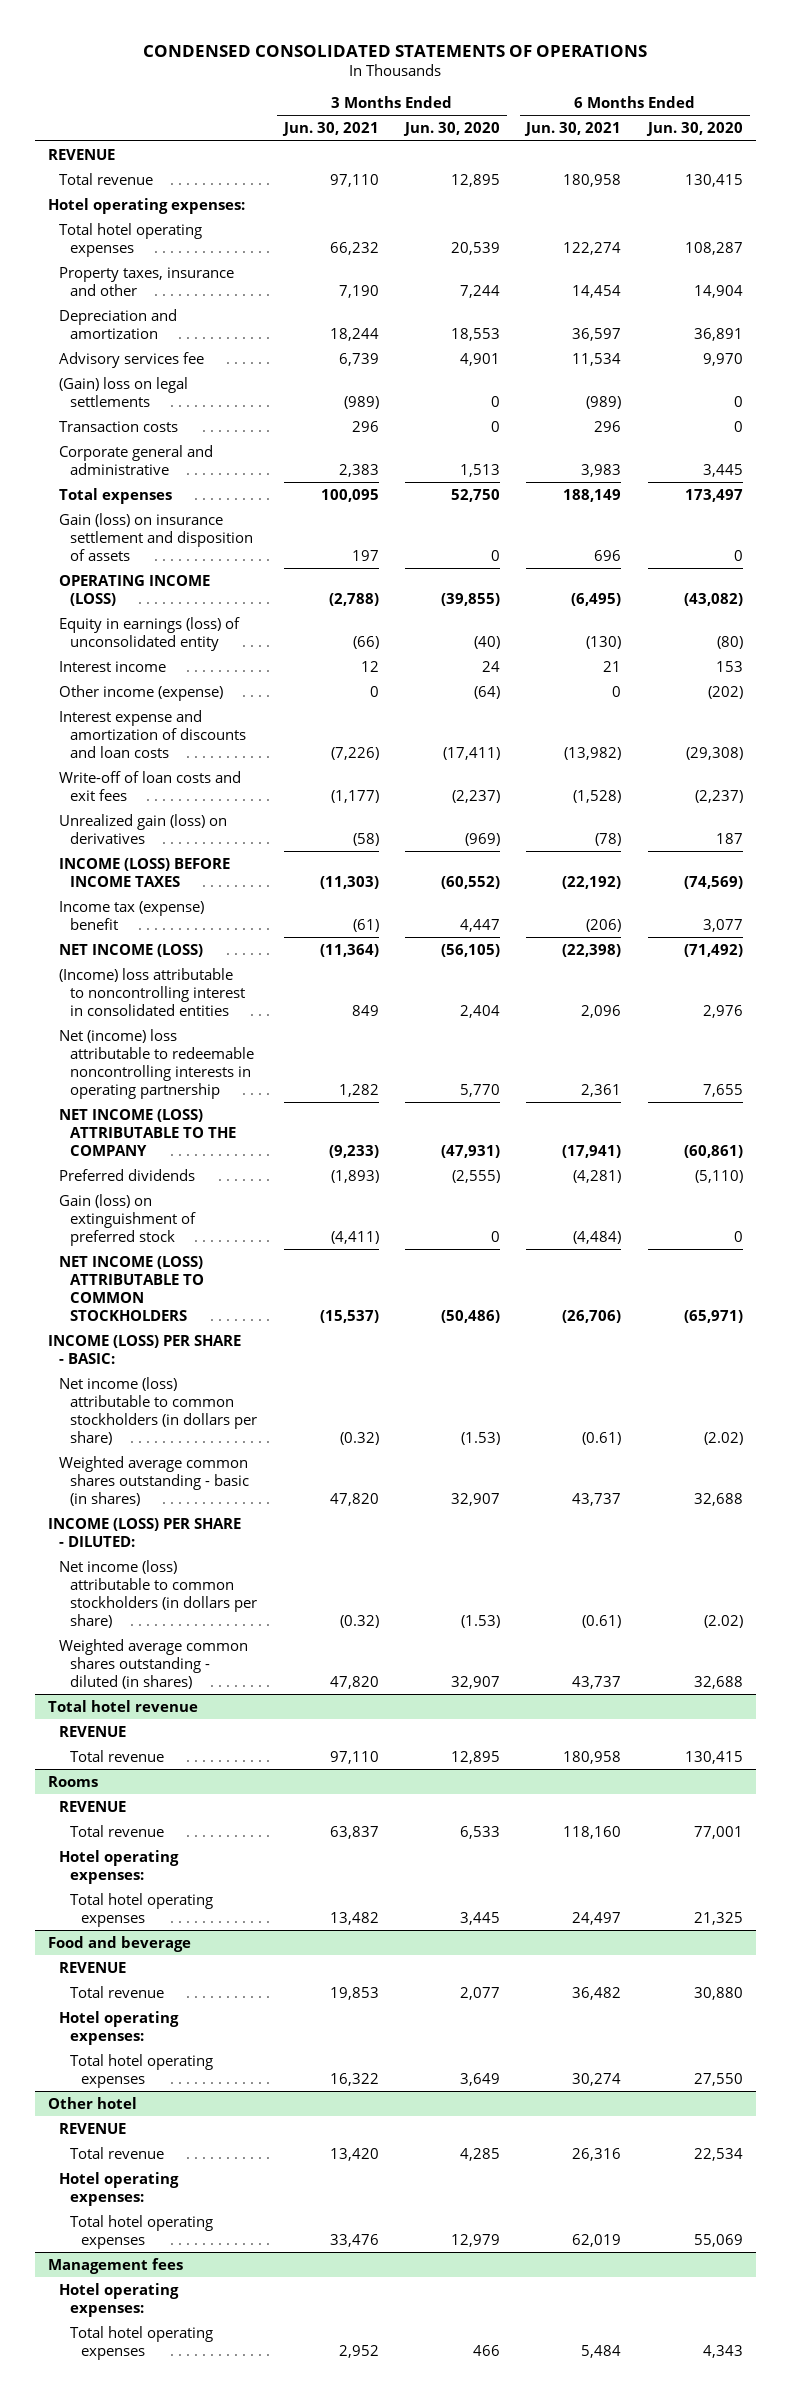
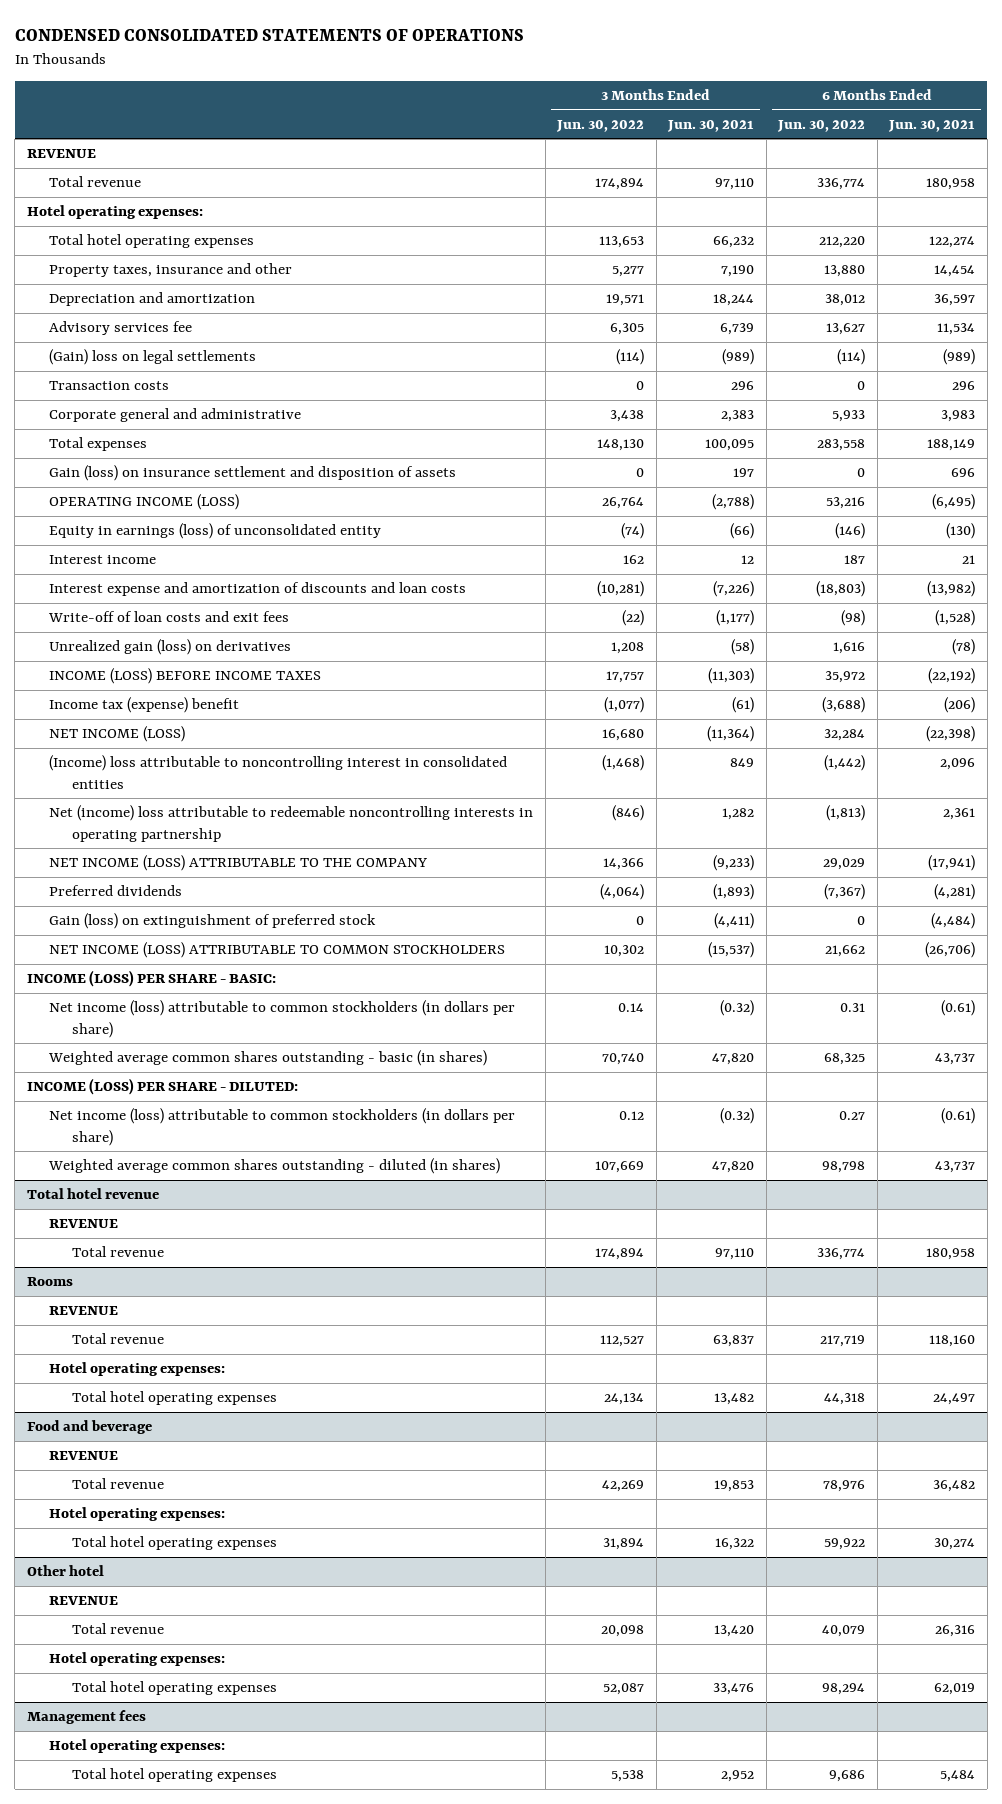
- | 3 Months Ended Jun. 30, 2021 | 3 Months Ended Jun. 30, 2020 | 6 Months Ended Jun. 30, 2021 | 6 Months Ended Jun. 30, 2020
+ | 3 Months Ended Jun. 30, 2022 | 3 Months Ended Jun. 30, 2021 | 6 Months Ended Jun. 30, 2022 | 6 Months Ended Jun. 30, 2021
- Other income (expense) | 0 | (64) | 0 | (202)

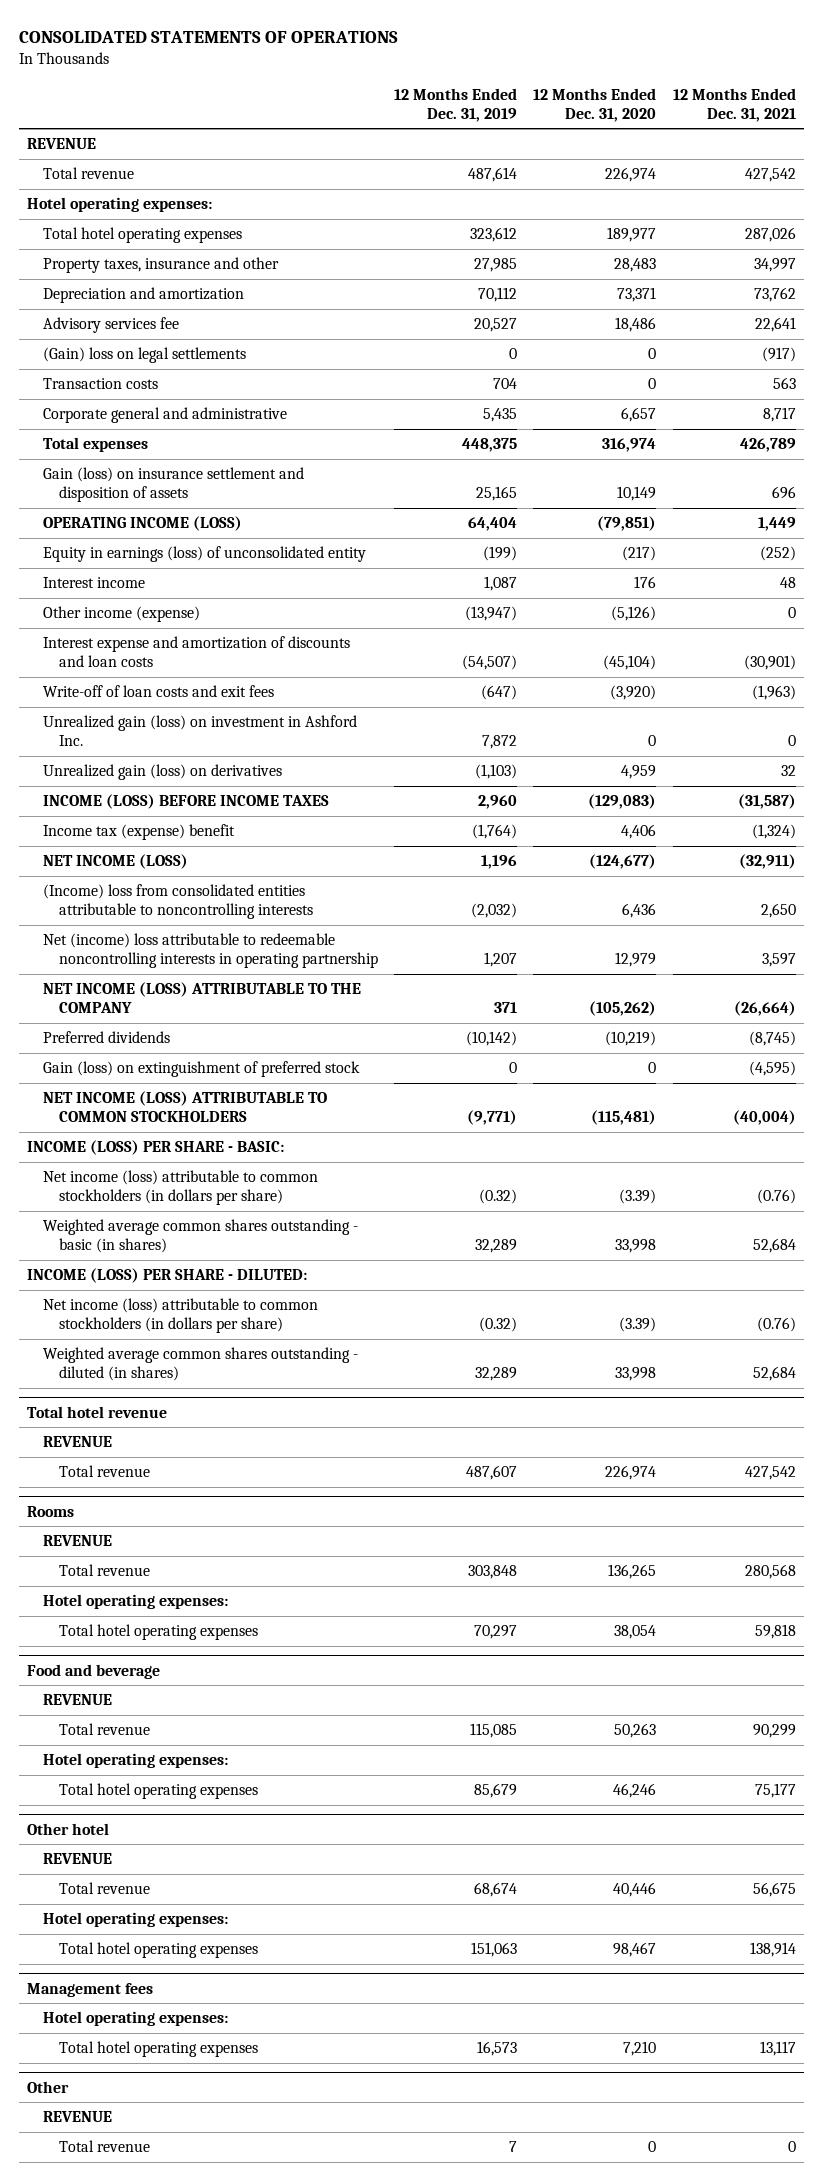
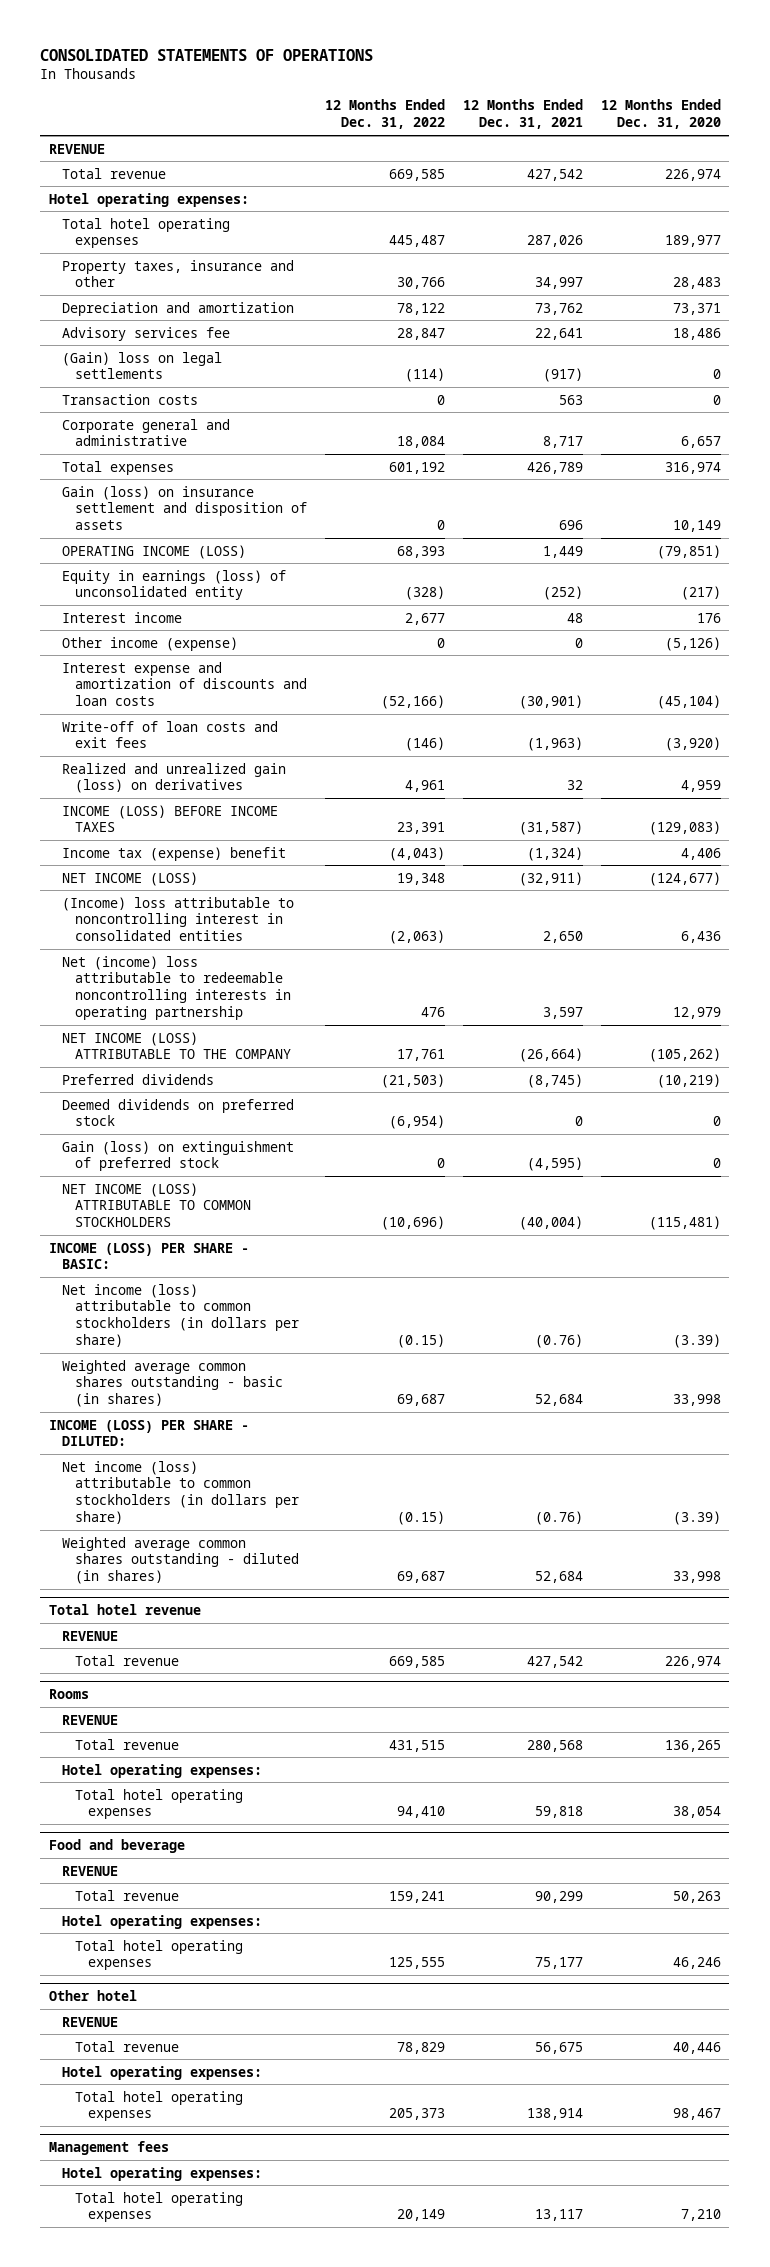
- | 12 Months Ended Dec. 31, 2019 | 12 Months Ended Dec. 31, 2020 | 12 Months Ended Dec. 31, 2021
+ | 12 Months Ended Dec. 31, 2022 | 12 Months Ended Dec. 31, 2021 | 12 Months Ended Dec. 31, 2020
- Unrealized gain (loss) on investment in Ashford Inc. | 7,872 | 0 | 0
- Unrealized gain (loss) on derivatives | (1,103) | 4,959 | 32
+ Realized and unrealized gain (loss) on derivatives | 4,961 | 32 | 4,959
- (Income) loss from consolidated entities attributable to noncontrolling interests | (2,032) | 6,436 | 2,650
+ (Income) loss attributable to noncontrolling interest in consolidated entities | (2,063) | 2,650 | 6,436
+ Deemed dividends on preferred stock | (6,954) | 0 | 0
- Other
- REVENUE
- Total revenue | 7 | 0 | 0

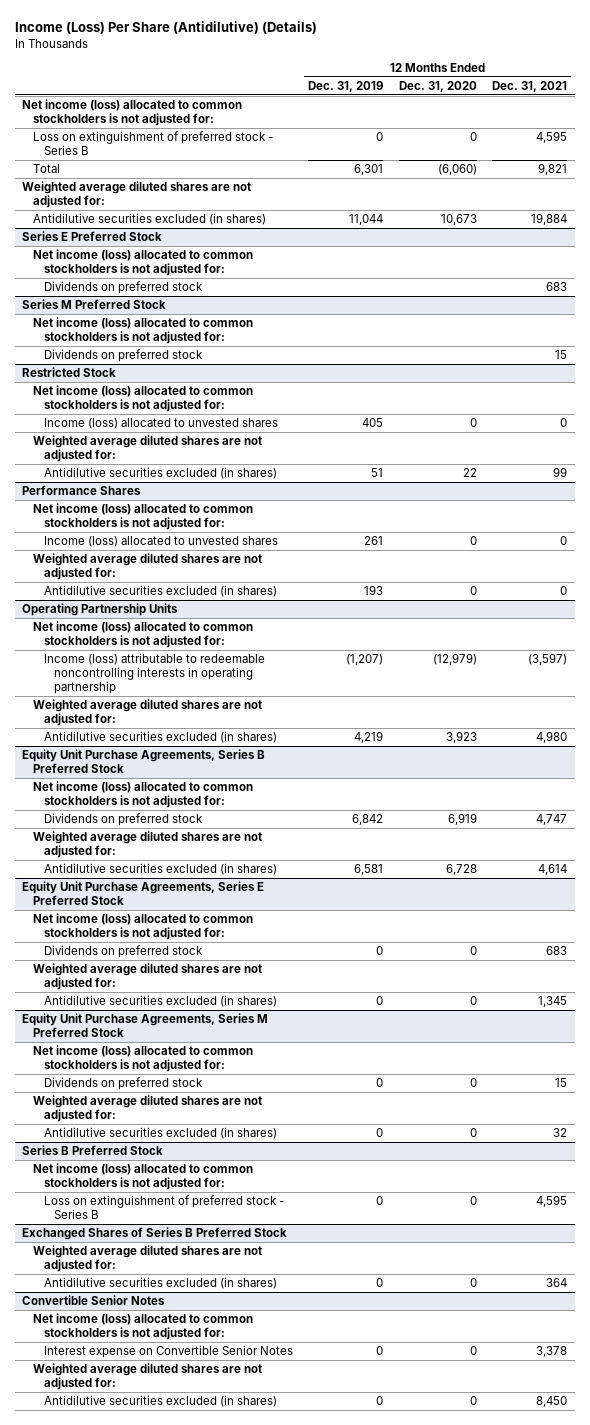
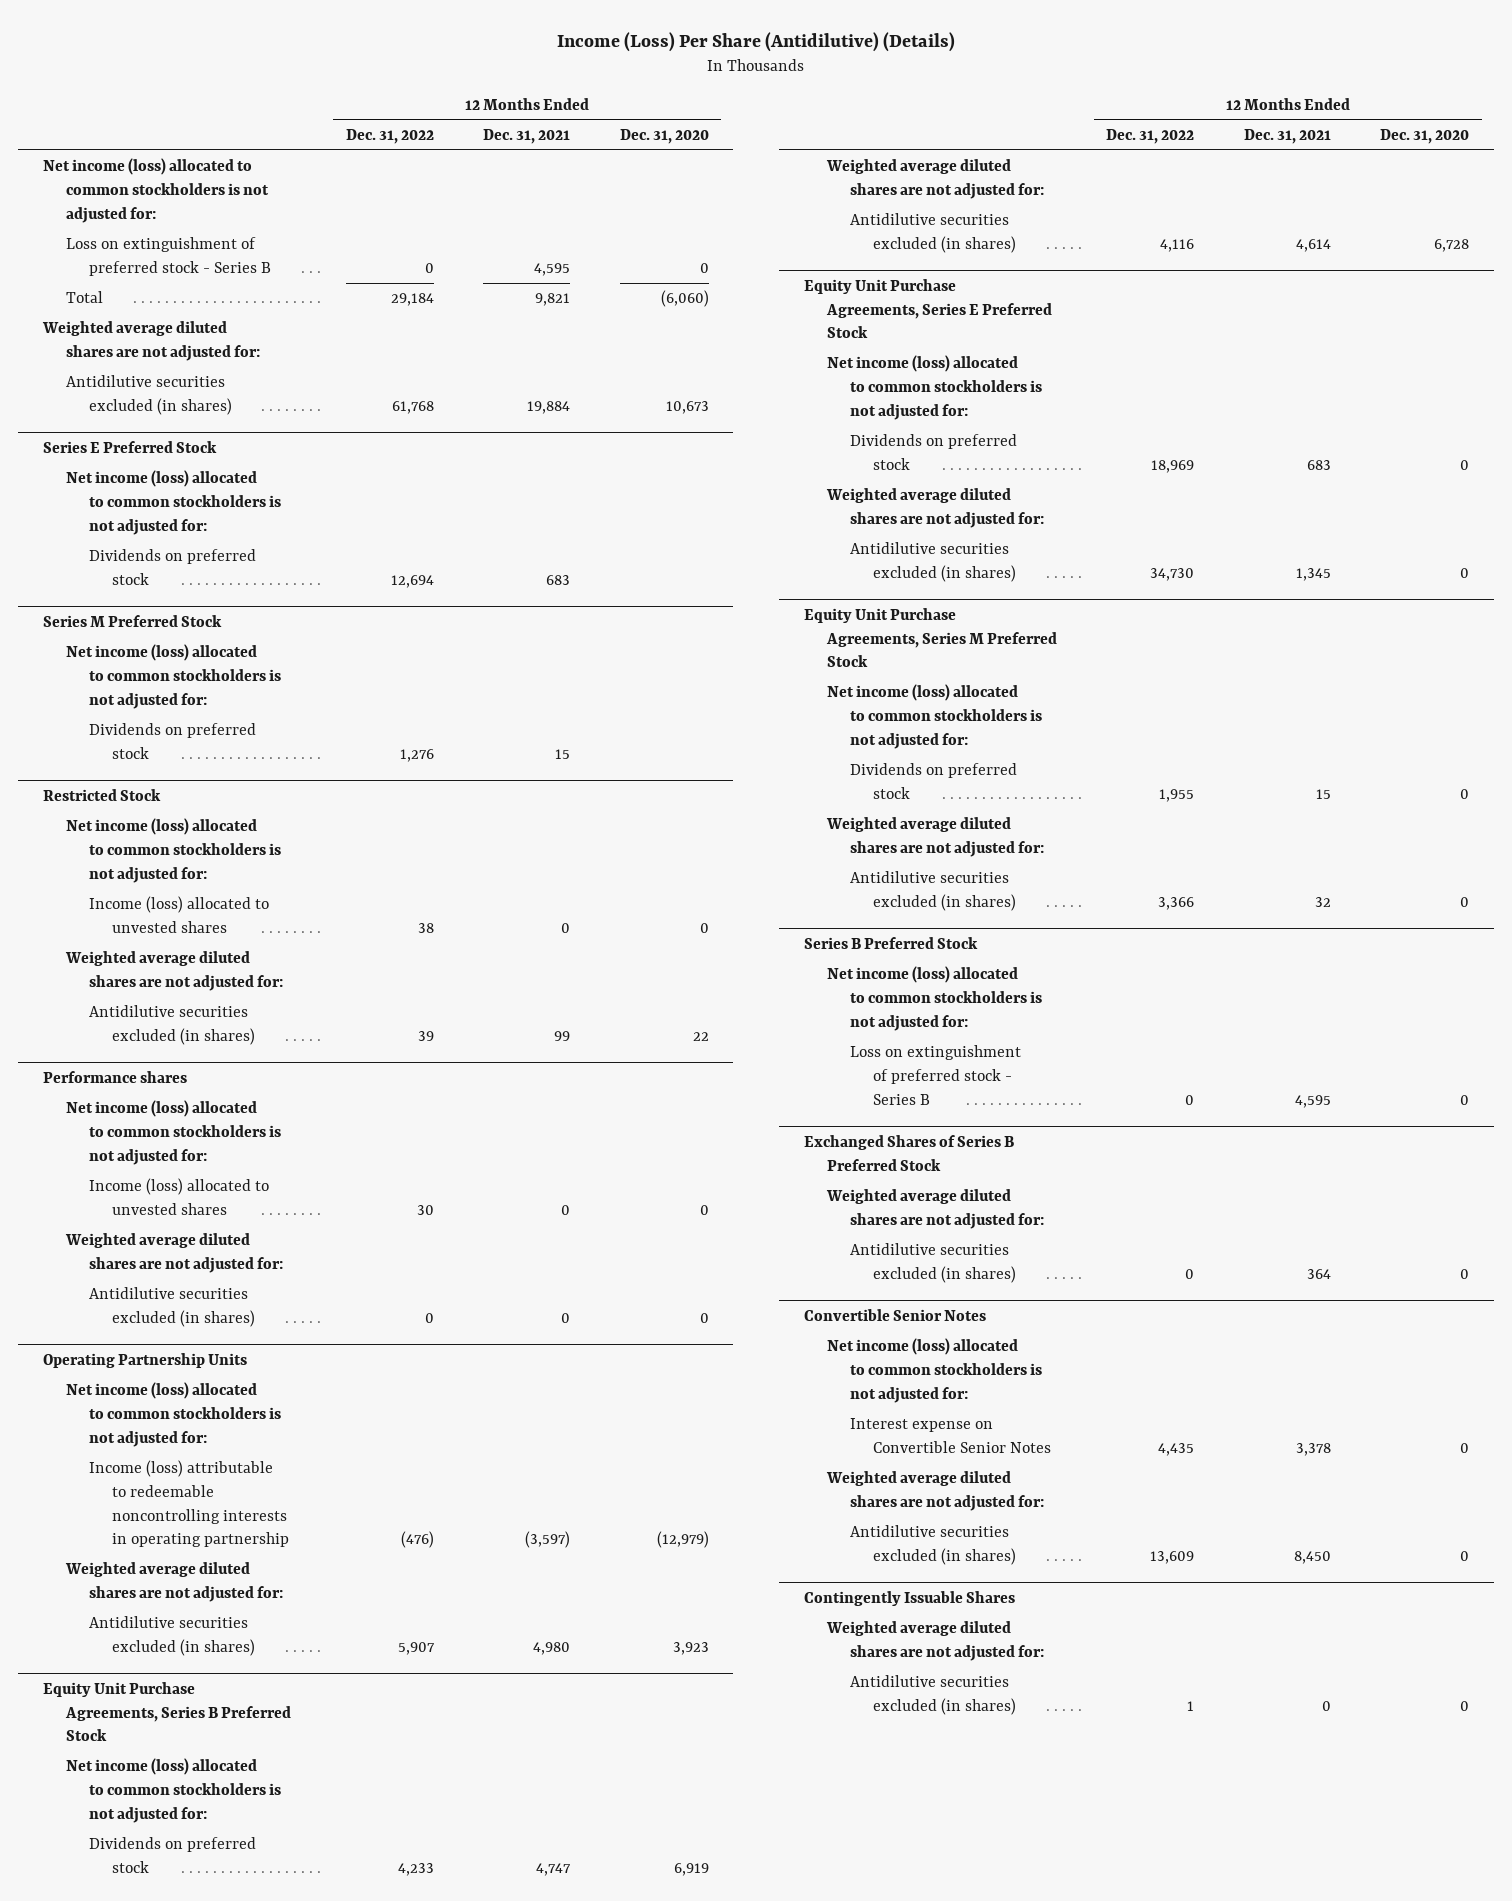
- | 12 Months Ended Dec. 31, 2019 | 12 Months Ended Dec. 31, 2020 | 12 Months Ended Dec. 31, 2021
+ | 12 Months Ended Dec. 31, 2022 | 12 Months Ended Dec. 31, 2021 | 12 Months Ended Dec. 31, 2020
- Performance Shares
+ Performance shares
+ Contingently Issuable Shares
+ Weighted average diluted shares are not adjusted for:
+ Antidilutive securities excluded (in shares) | 1 | 0 | 0

